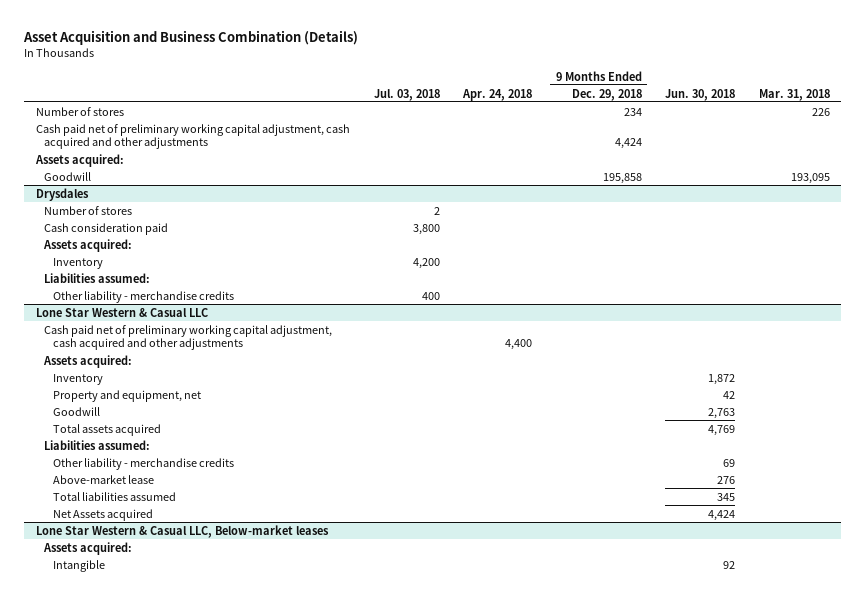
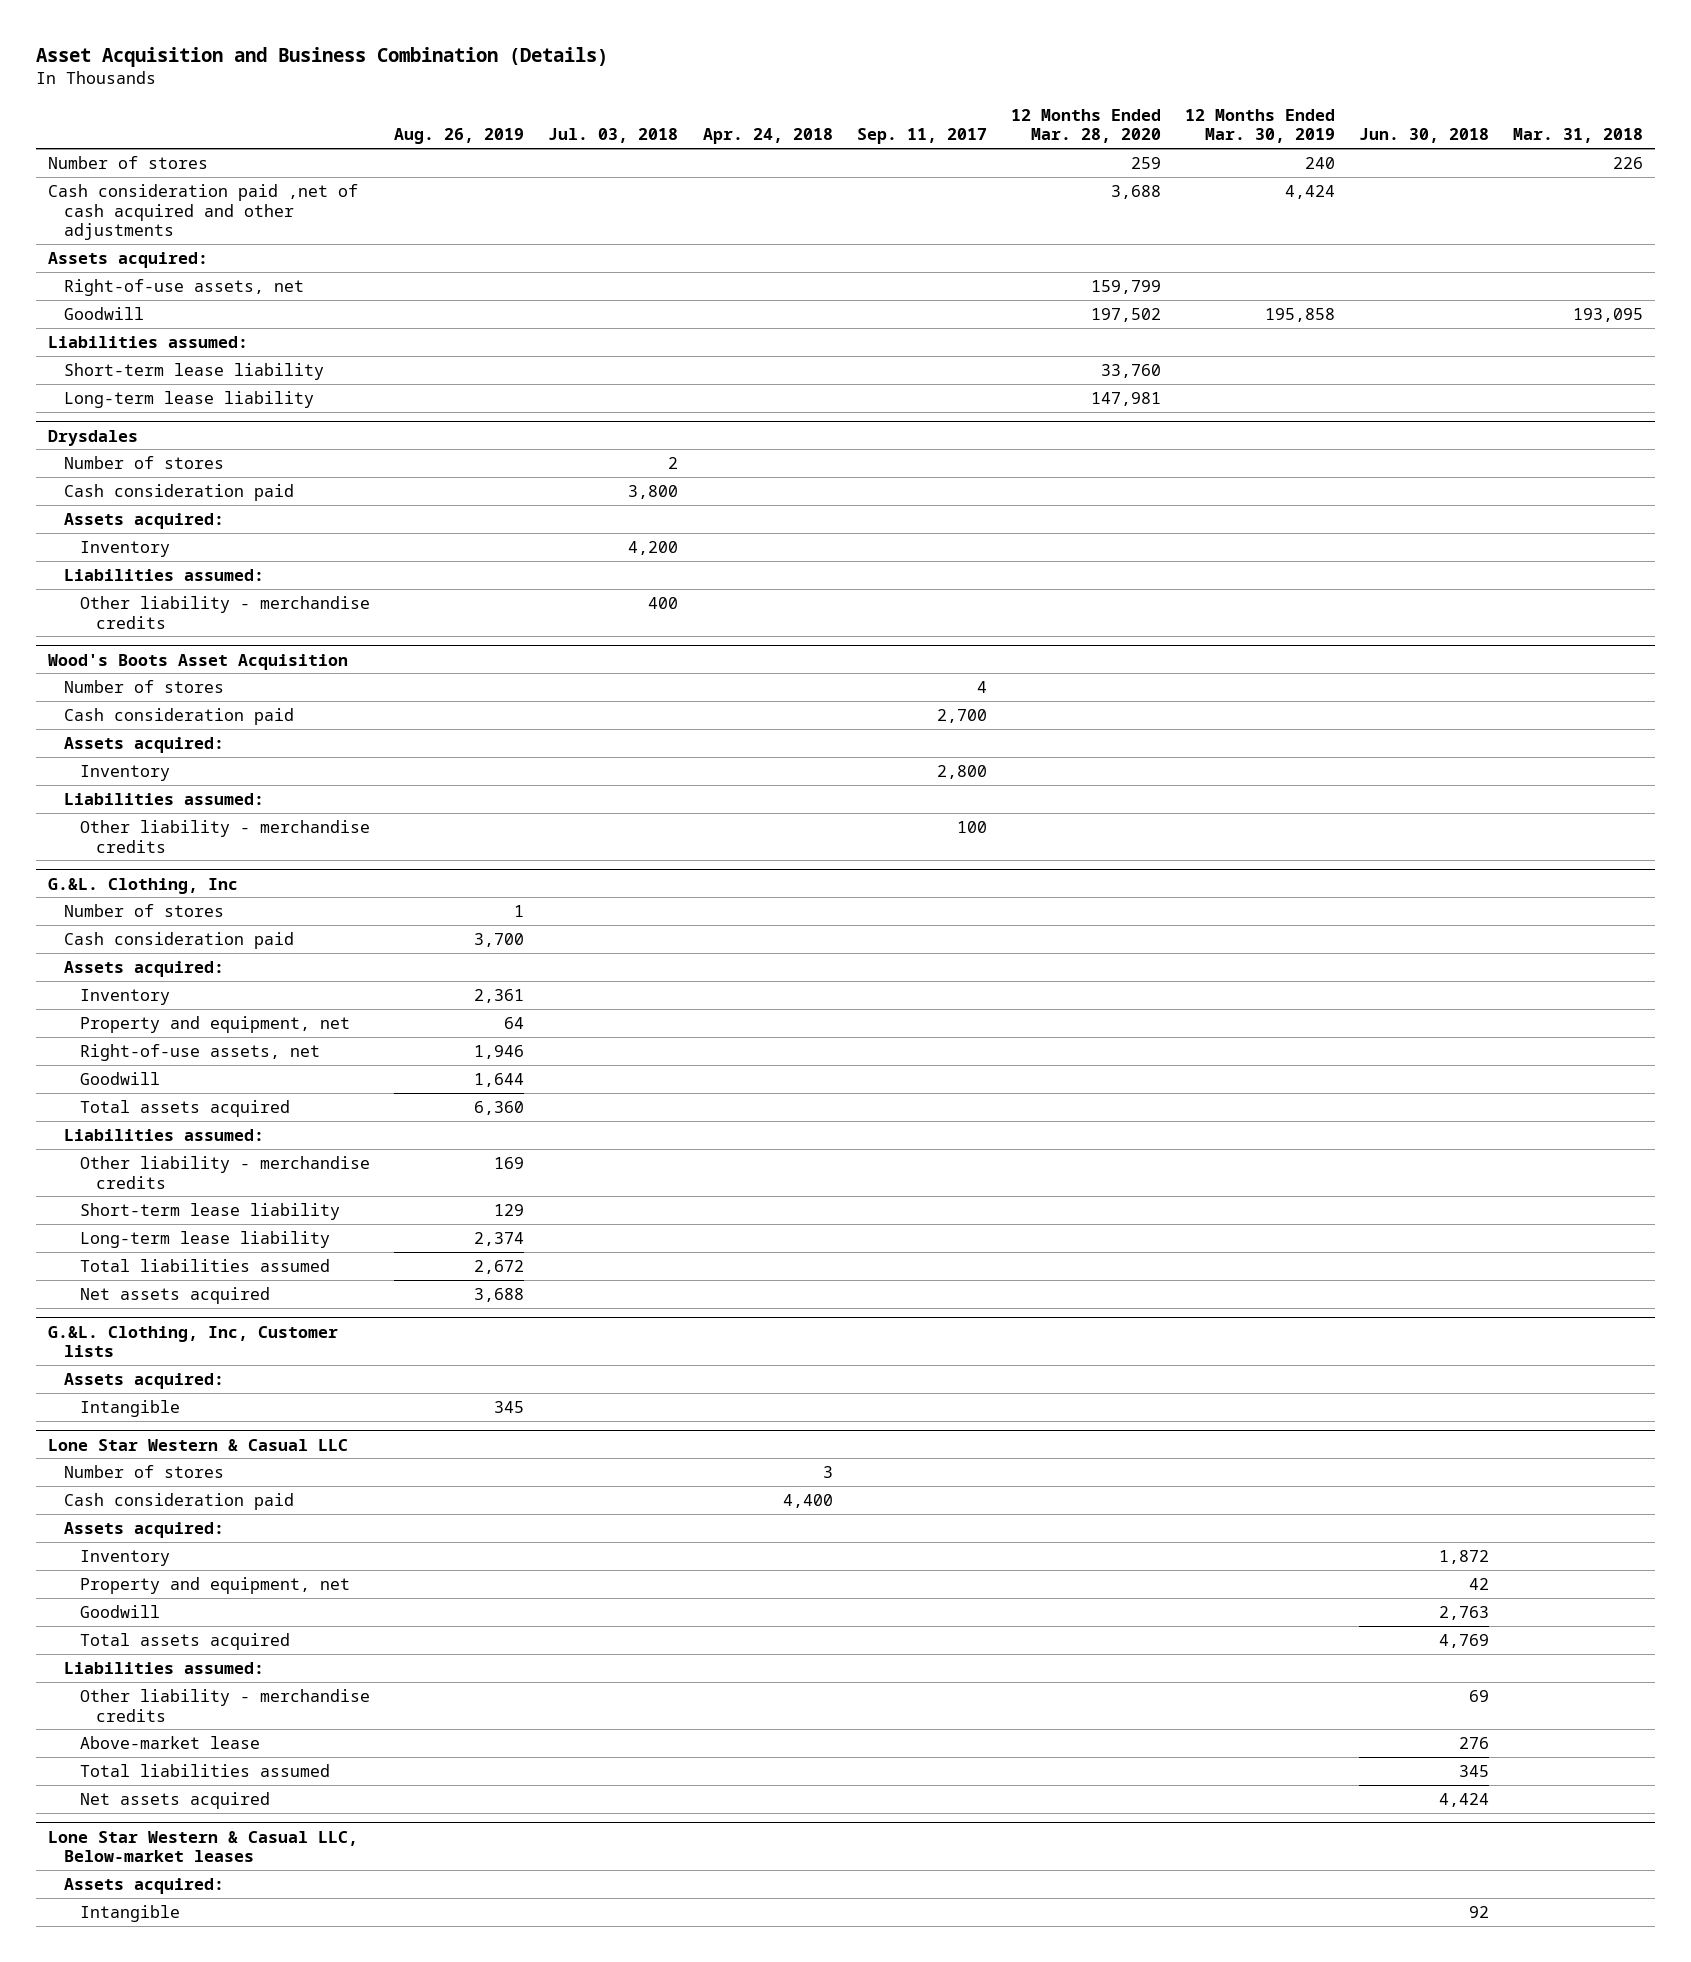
- | Jul. 03, 2018 | Apr. 24, 2018 | 9 Months Ended Dec. 29, 2018 | Jun. 30, 2018 | Mar. 31, 2018
+ | Aug. 26, 2019 | Jul. 03, 2018 | Apr. 24, 2018 | Sep. 11, 2017 | 12 Months Ended Mar. 28, 2020 | 12 Months Ended Mar. 30, 2019 | Jun. 30, 2018 | Mar. 31, 2018
- Cash paid net of preliminary working capital adjustment, cash acquired and other adjustments | | | 4,424 | |
+ Cash consideration paid ,net of cash acquired and other adjustments | | | | | 3,688 | 4,424 | |
+ Right-of-use assets, net | | | | | 159,799 | | |
+ Liabilities assumed:
+ Short-term lease liability | | | | | 33,760 | | |
+ Long-term lease liability | | | | | 147,981 | | |
+ Wood's Boots Asset Acquisition
+ Number of stores | | | | 4 | | | |
+ Cash consideration paid | | | | 2,700 | | | |
+ Assets acquired:
+ Inventory | | | | 2,800 | | | |
+ Liabilities assumed:
+ Other liability - merchandise credits | | | | 100 | | | |
+ G.&L. Clothing, Inc
+ Number of stores | 1 | | | | | | |
+ Cash consideration paid | 3,700 | | | | | | |
+ Assets acquired:
+ Inventory | 2,361 | | | | | | |
+ Property and equipment, net | 64 | | | | | | |
+ Right-of-use assets, net | 1,946 | | | | | | |
+ Goodwill | 1,644 | | | | | | |
+ Total assets acquired | 6,360 | | | | | | |
+ Liabilities assumed:
+ Other liability - merchandise credits | 169 | | | | | | |
+ Short-term lease liability | 129 | | | | | | |
+ Long-term lease liability | 2,374 | | | | | | |
+ Total liabilities assumed | 2,672 | | | | | | |
+ Net assets acquired | 3,688 | | | | | | |
+ G.&L. Clothing, Inc, Customer lists
+ Assets acquired:
+ Intangible | 345 | | | | | | |
@ Lone Star Western & Casual LLC
- Cash paid net of preliminary working capital adjustment, cash acquired and other adjustments | | 4,400 | | |
+ Number of stores | | | 3 | | | | |
+ Cash consideration paid | | | 4,400 | | | | |
- Net Assets acquired | | | | 4,424 |
+ Net assets acquired | | | | | | | 4,424 |

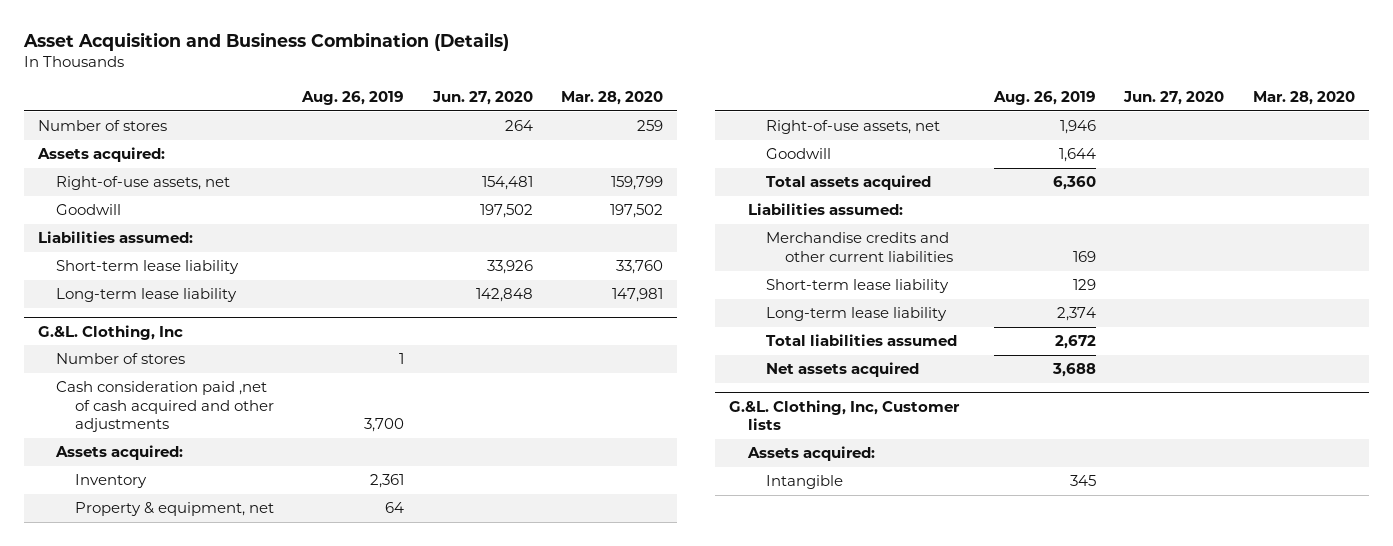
- | Aug. 26, 2019 | Jul. 03, 2018 | Apr. 24, 2018 | Sep. 11, 2017 | 12 Months Ended Mar. 28, 2020 | 12 Months Ended Mar. 30, 2019 | Jun. 30, 2018 | Mar. 31, 2018
+ | Aug. 26, 2019 | Jun. 27, 2020 | Mar. 28, 2020
- Cash consideration paid ,net of cash acquired and other adjustments | | | | | 3,688 | 4,424 | |
- Drysdales
- Number of stores | | 2 | | | | | |
- Cash consideration paid | | 3,800 | | | | | |
- Assets acquired:
- Inventory | | 4,200 | | | | | |
- Liabilities assumed:
- Other liability - merchandise credits | | 400 | | | | | |
- Wood's Boots Asset Acquisition
- Number of stores | | | | 4 | | | |
- Cash consideration paid | | | | 2,700 | | | |
- Assets acquired:
- Inventory | | | | 2,800 | | | |
- Liabilities assumed:
- Other liability - merchandise credits | | | | 100 | | | |
@ G.&L. Clothing, Inc
- Cash consideration paid | 3,700 | | | | | | |
+ Cash consideration paid ,net of cash acquired and other adjustments | 3,700 | |
- Property and equipment, net | 64 | | | | | | |
+ Property & equipment, net | 64 | |
- Other liability - merchandise credits | 169 | | | | | | |
+ Merchandise credits and other current liabilities | 169 | |
- Lone Star Western & Casual LLC
- Number of stores | | | 3 | | | | |
- Cash consideration paid | | | 4,400 | | | | |
- Assets acquired:
- Inventory | | | | | | | 1,872 |
- Property and equipment, net | | | | | | | 42 |
- Goodwill | | | | | | | 2,763 |
- Total assets acquired | | | | | | | 4,769 |
- Liabilities assumed:
- Other liability - merchandise credits | | | | | | | 69 |
- Above-market lease | | | | | | | 276 |
- Total liabilities assumed | | | | | | | 345 |
- Net assets acquired | | | | | | | 4,424 |
- Lone Star Western & Casual LLC, Below-market leases
- Assets acquired:
- Intangible | | | | | | | 92 |

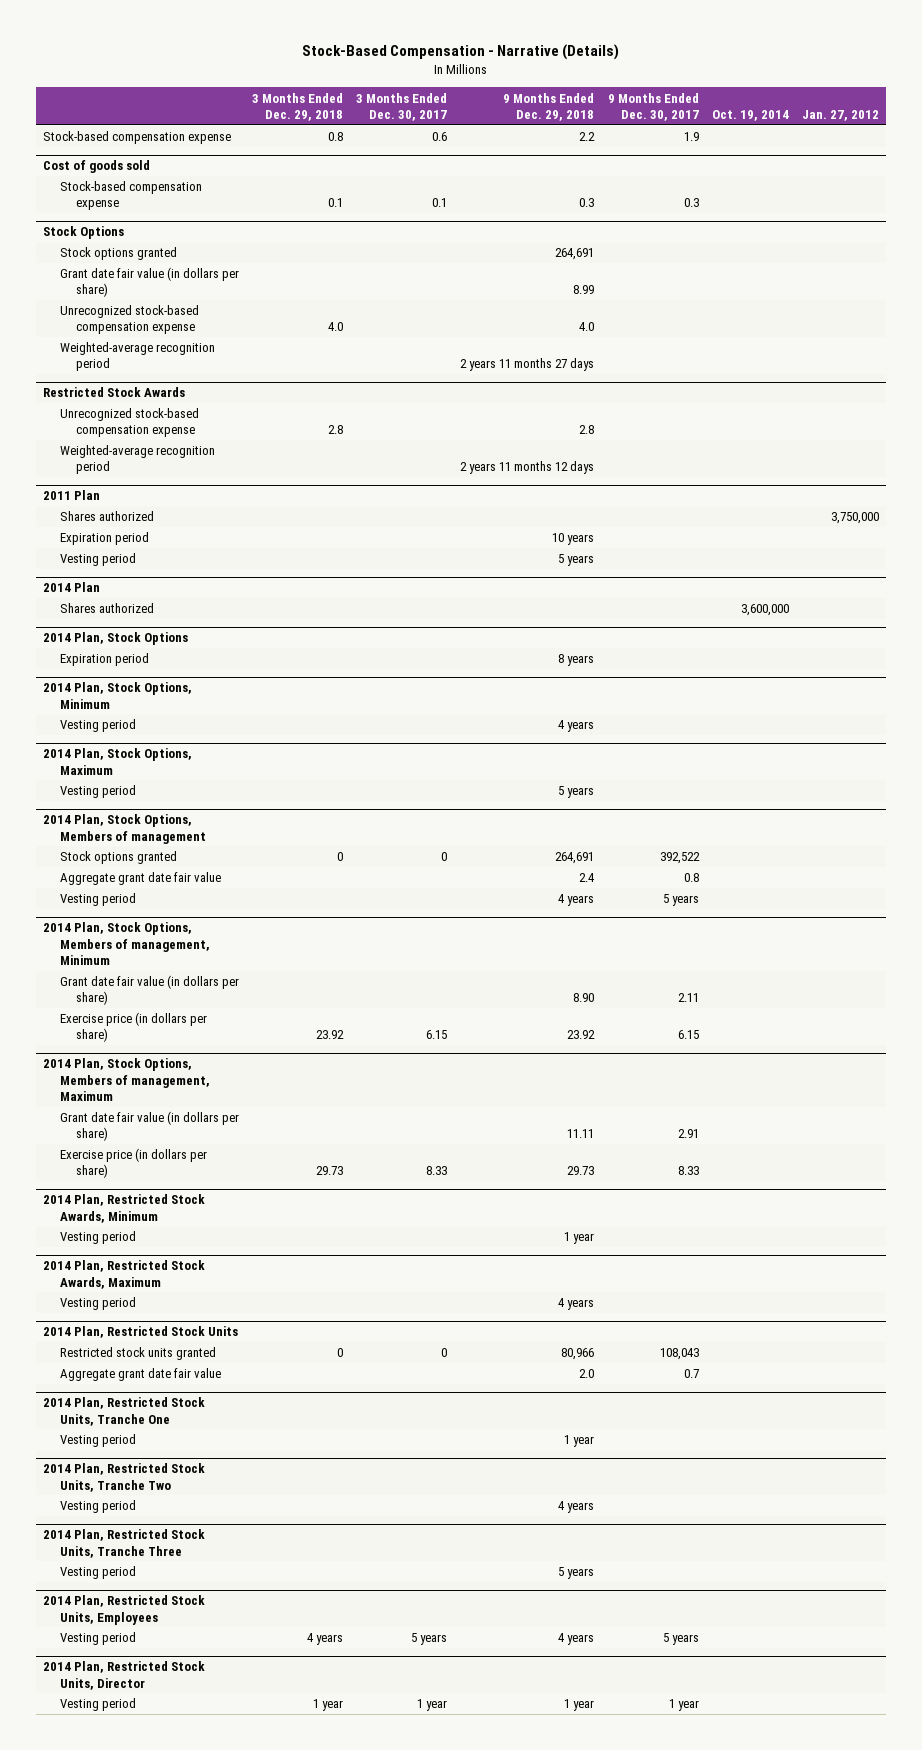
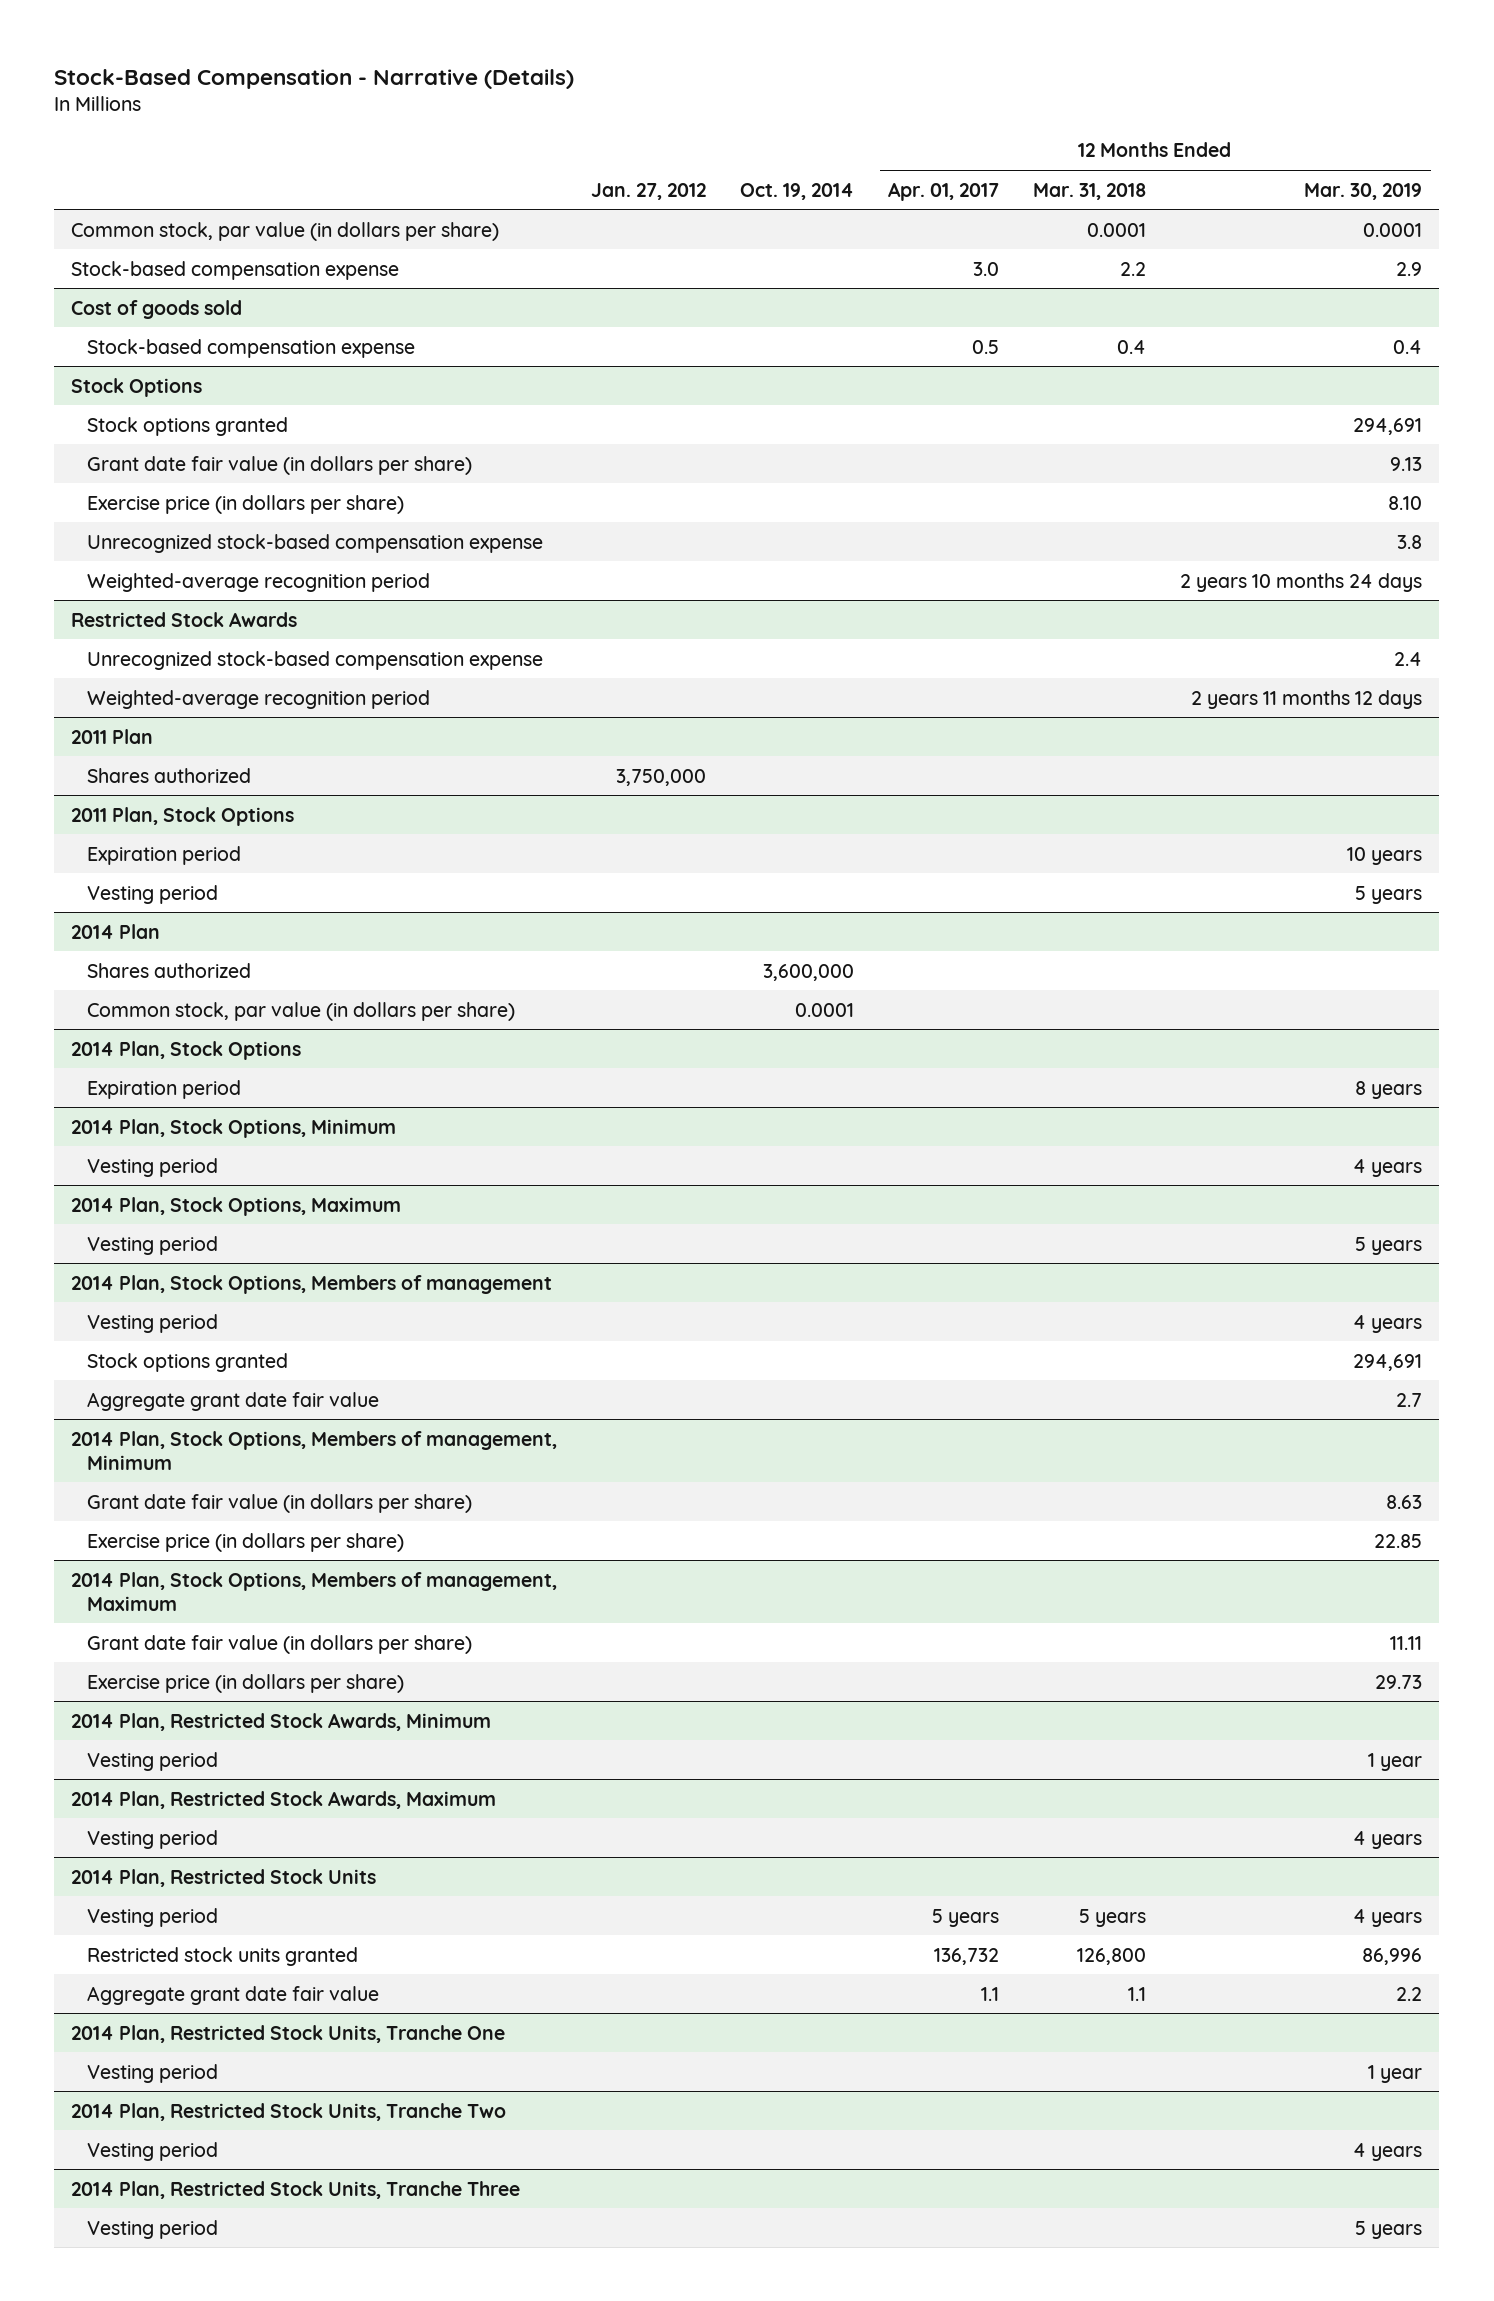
- | 3 Months Ended Dec. 29, 2018 | 3 Months Ended Dec. 30, 2017 | 9 Months Ended Dec. 29, 2018 | 9 Months Ended Dec. 30, 2017 | Oct. 19, 2014 | Jan. 27, 2012
+ | Jan. 27, 2012 | Oct. 19, 2014 | 12 Months Ended Apr. 01, 2017 | 12 Months Ended Mar. 31, 2018 | 12 Months Ended Mar. 30, 2019
+ Common stock, par value (in dollars per share) | | | | 0.0001 | 0.0001
@ Stock Options
+ Exercise price (in dollars per share) | | | | | 8.10
@ 2011 Plan
- Expiration period | | | 10 years | | |
- Vesting period | | | 5 years | | |
+ 2011 Plan, Stock Options
+ Expiration period | | | | | 10 years
+ Vesting period | | | | | 5 years
@ 2014 Plan
+ Common stock, par value (in dollars per share) | | 0.0001 | | |
@ 2014 Plan, Stock Options, Members of management
moved up: Vesting period | | | | | 4 years
@ 2014 Plan, Restricted Stock Units
+ Vesting period | | | 5 years | 5 years | 4 years
- 2014 Plan, Restricted Stock Units, Employees
- Vesting period | 4 years | 5 years | 4 years | 5 years | |
- 2014 Plan, Restricted Stock Units, Director
- Vesting period | 1 year | 1 year | 1 year | 1 year | |

